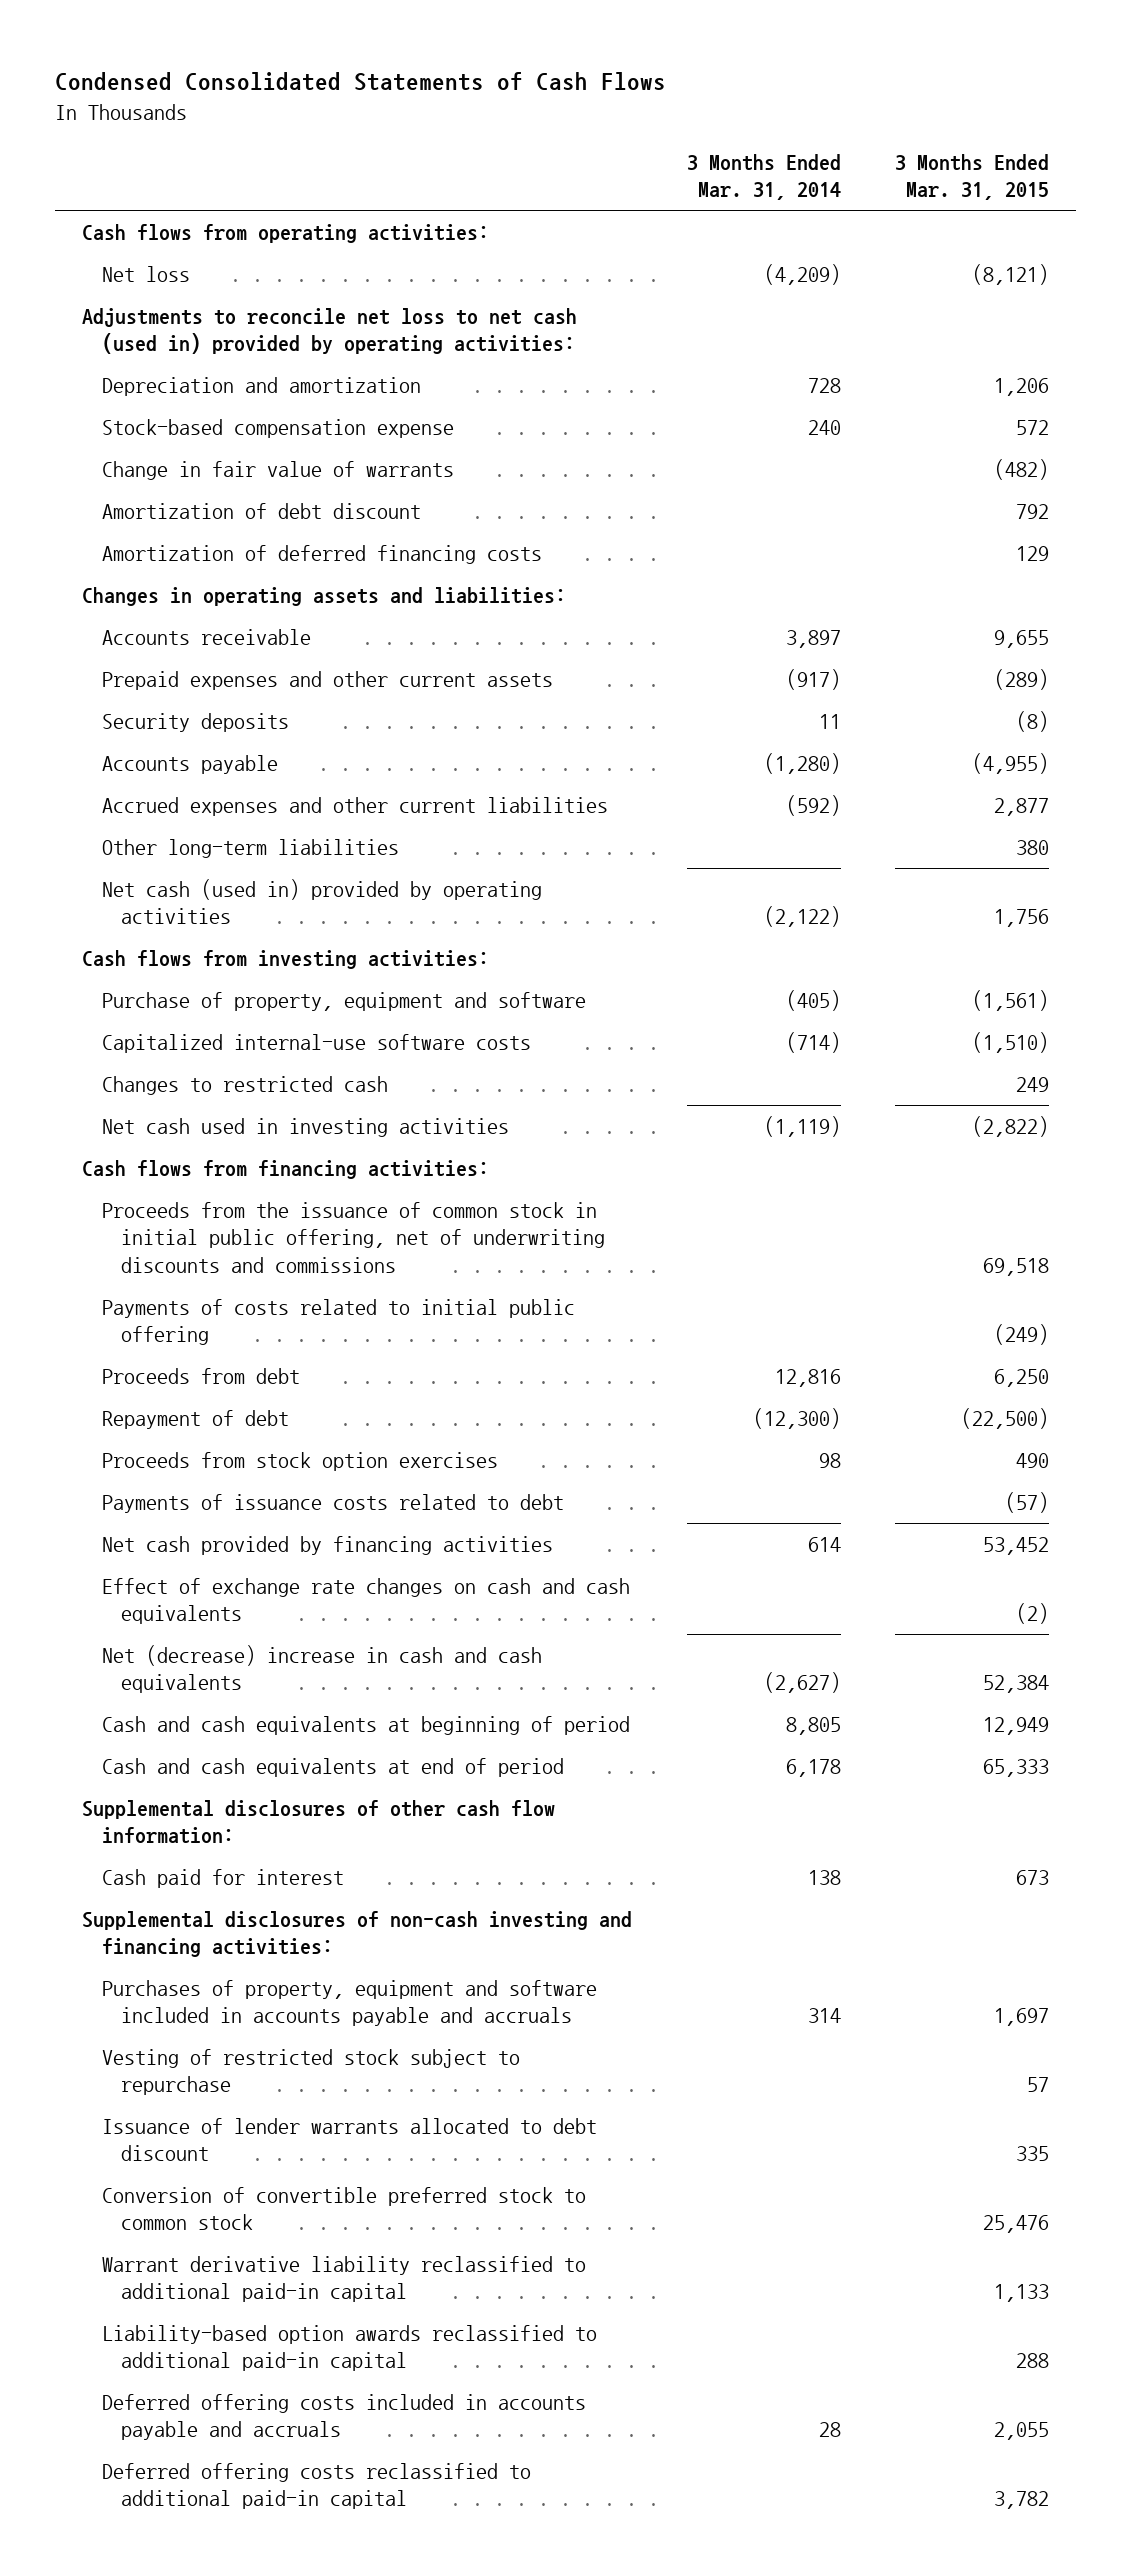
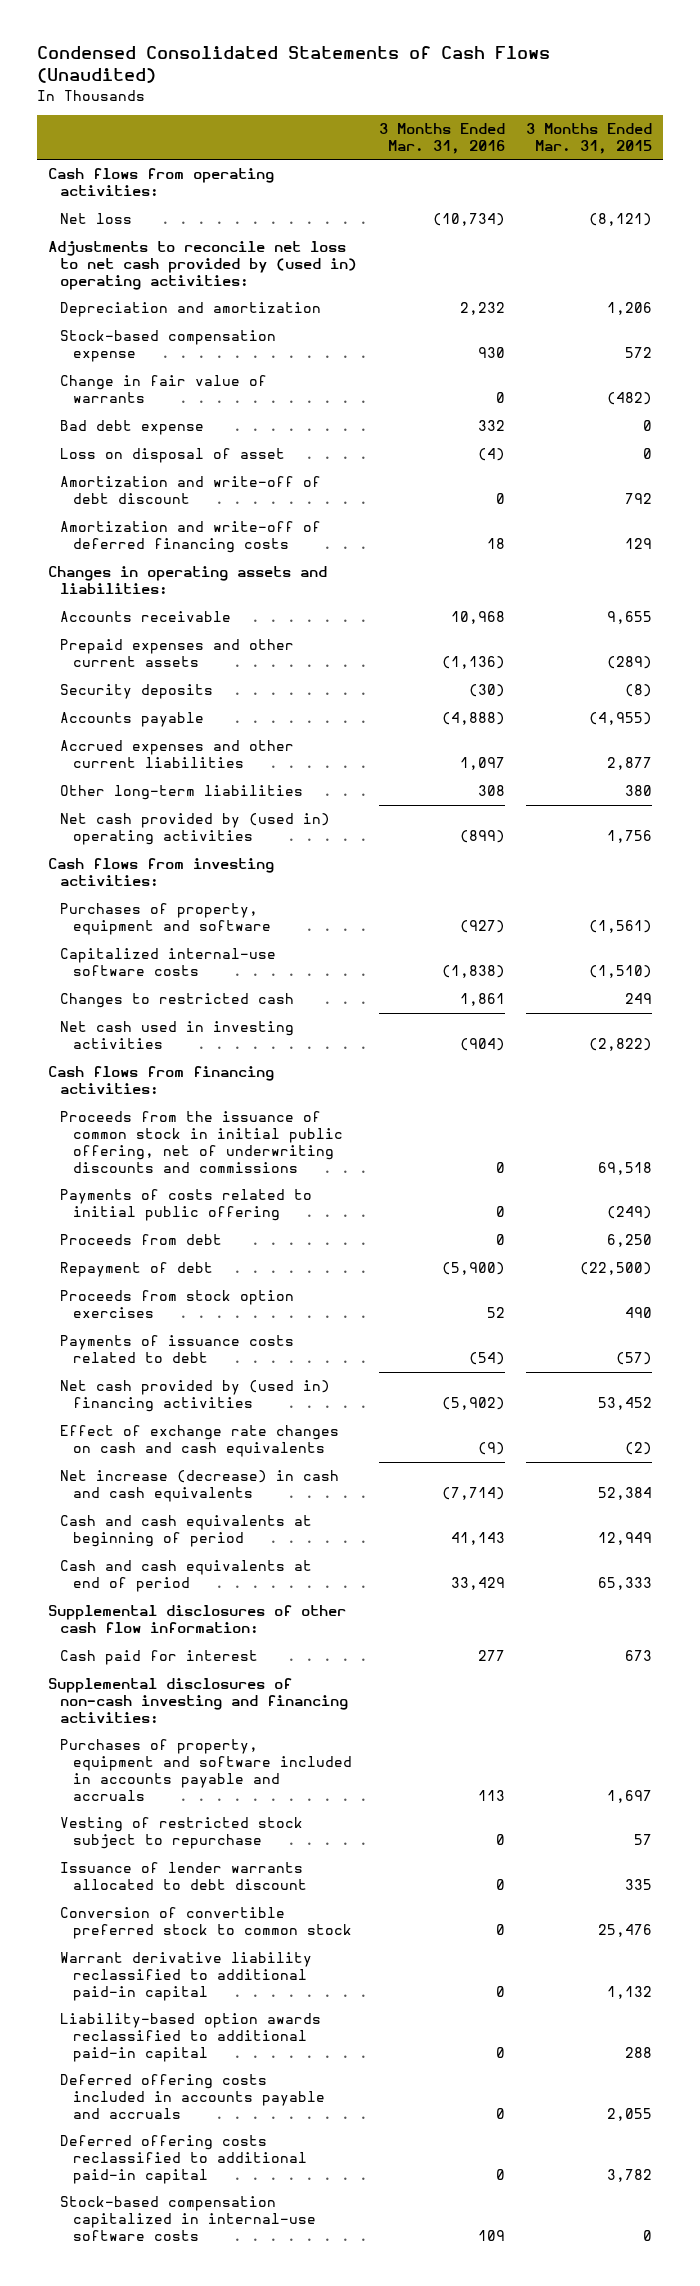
- Condensed Consolidated Statements of Cash Flows
+ Condensed Consolidated Statements of Cash Flows (Unaudited)
- | 3 Months Ended Mar. 31, 2014 | 3 Months Ended Mar. 31, 2015
+ | 3 Months Ended Mar. 31, 2016 | 3 Months Ended Mar. 31, 2015
- Adjustments to reconcile net loss to net cash (used in) provided by operating activities:
+ Adjustments to reconcile net loss to net cash provided by (used in) operating activities:
- Amortization of debt discount | | 792
- Amortization of deferred financing costs | | 129
+ Bad debt expense | 332 | 0
+ Loss on disposal of asset | (4) | 0
+ Amortization and write-off of debt discount | 0 | 792
+ Amortization and write-off of deferred financing costs | 18 | 129
- Net cash (used in) provided by operating activities | (2,122) | 1,756
+ Net cash provided by (used in) operating activities | (899) | 1,756
- Purchase of property, equipment and software | (405) | (1,561)
+ Purchases of property, equipment and software | (927) | (1,561)
- Net cash provided by financing activities | 614 | 53,452
+ Net cash provided by (used in) financing activities | (5,902) | 53,452
- Net (decrease) increase in cash and cash equivalents | (2,627) | 52,384
+ Net increase (decrease) in cash and cash equivalents | (7,714) | 52,384
- Warrant derivative liability reclassified to additional paid-in capital | | 1,133
+ Warrant derivative liability reclassified to additional paid-in capital | 0 | 1,132
+ Stock-based compensation capitalized in internal-use software costs | 109 | 0

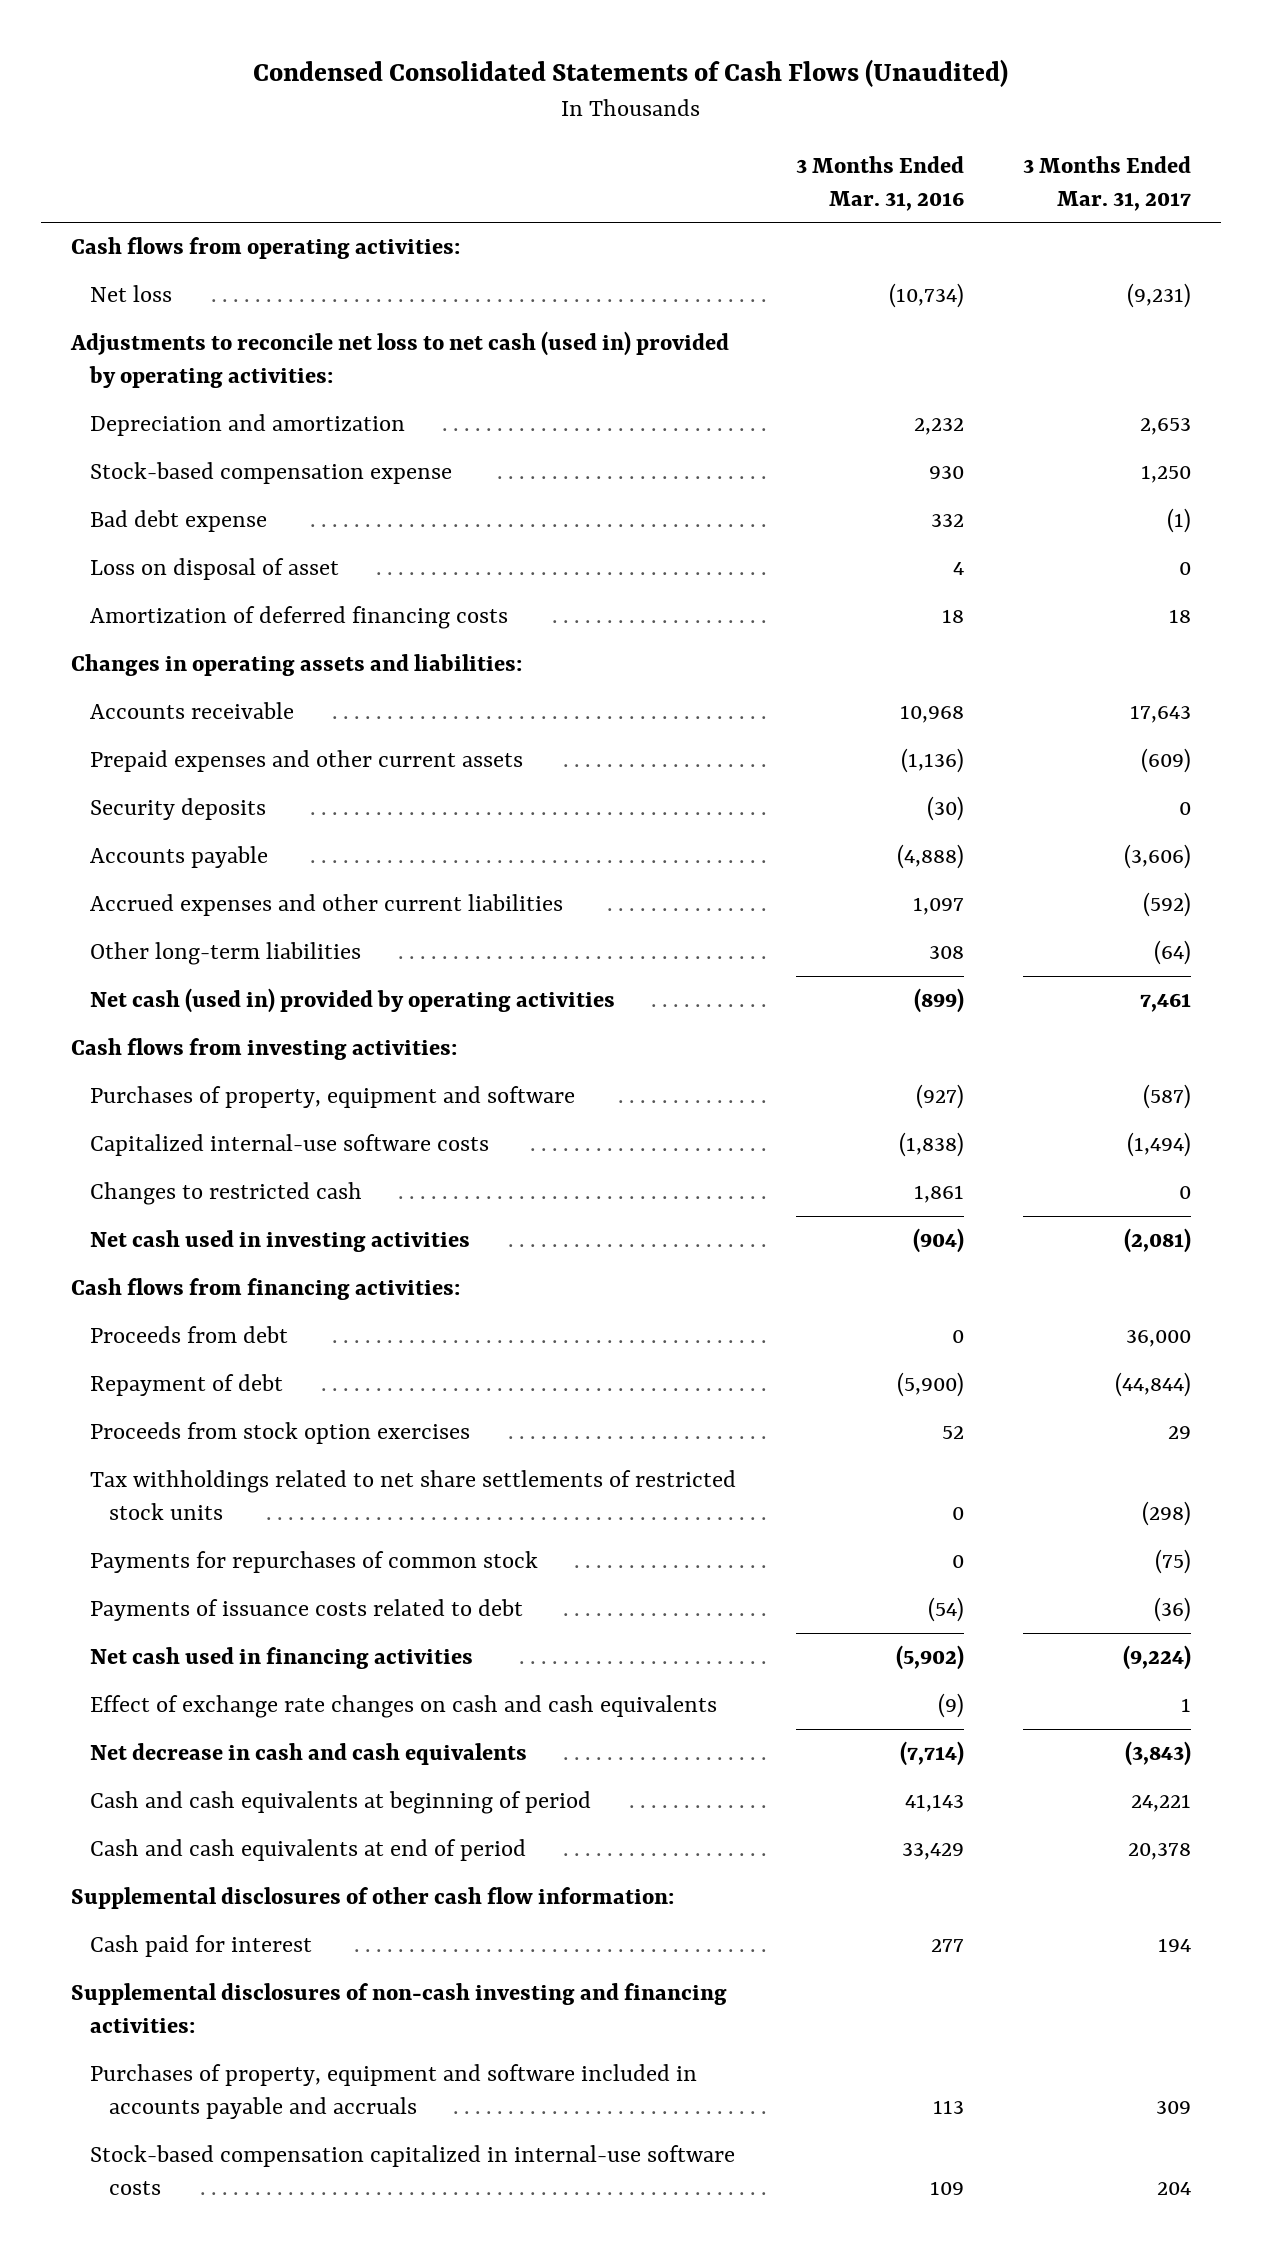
- | 3 Months Ended Mar. 31, 2016 | 3 Months Ended Mar. 31, 2015
+ | 3 Months Ended Mar. 31, 2016 | 3 Months Ended Mar. 31, 2017
- Adjustments to reconcile net loss to net cash provided by (used in) operating activities:
+ Adjustments to reconcile net loss to net cash (used in) provided by operating activities:
- Change in fair value of warrants | 0 | (482)
- Loss on disposal of asset | (4) | 0
- Amortization and write-off of debt discount | 0 | 792
- Amortization and write-off of deferred financing costs | 18 | 129
+ Loss on disposal of asset | 4 | 0
+ Amortization of deferred financing costs | 18 | 18
- Net cash provided by (used in) operating activities | (899) | 1,756
+ Net cash (used in) provided by operating activities | (899) | 7,461
- Proceeds from the issuance of common stock in initial public offering, net of underwriting discounts and commissions | 0 | 69,518
- Payments of costs related to initial public offering | 0 | (249)
+ Tax withholdings related to net share settlements of restricted stock units | 0 | (298)
+ Payments for repurchases of common stock | 0 | (75)
- Net cash provided by (used in) financing activities | (5,902) | 53,452
+ Net cash used in financing activities | (5,902) | (9,224)
- Net increase (decrease) in cash and cash equivalents | (7,714) | 52,384
+ Net decrease in cash and cash equivalents | (7,714) | (3,843)
- Vesting of restricted stock subject to repurchase | 0 | 57
- Issuance of lender warrants allocated to debt discount | 0 | 335
- Conversion of convertible preferred stock to common stock | 0 | 25,476
- Warrant derivative liability reclassified to additional paid-in capital | 0 | 1,132
- Liability-based option awards reclassified to additional paid-in capital | 0 | 288
- Deferred offering costs included in accounts payable and accruals | 0 | 2,055
- Deferred offering costs reclassified to additional paid-in capital | 0 | 3,782

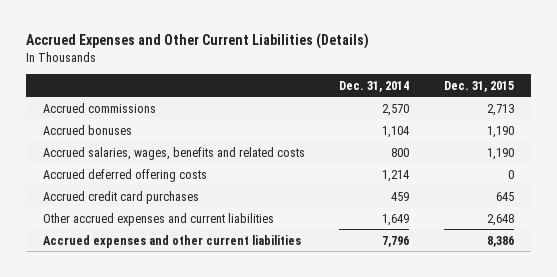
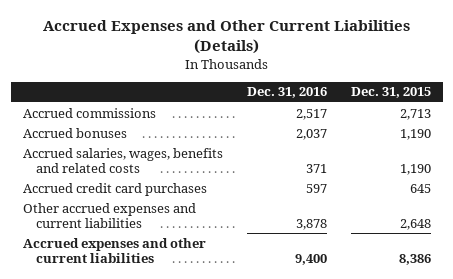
- | Dec. 31, 2014 | Dec. 31, 2015
+ | Dec. 31, 2016 | Dec. 31, 2015
- Accrued deferred offering costs | 1,214 | 0

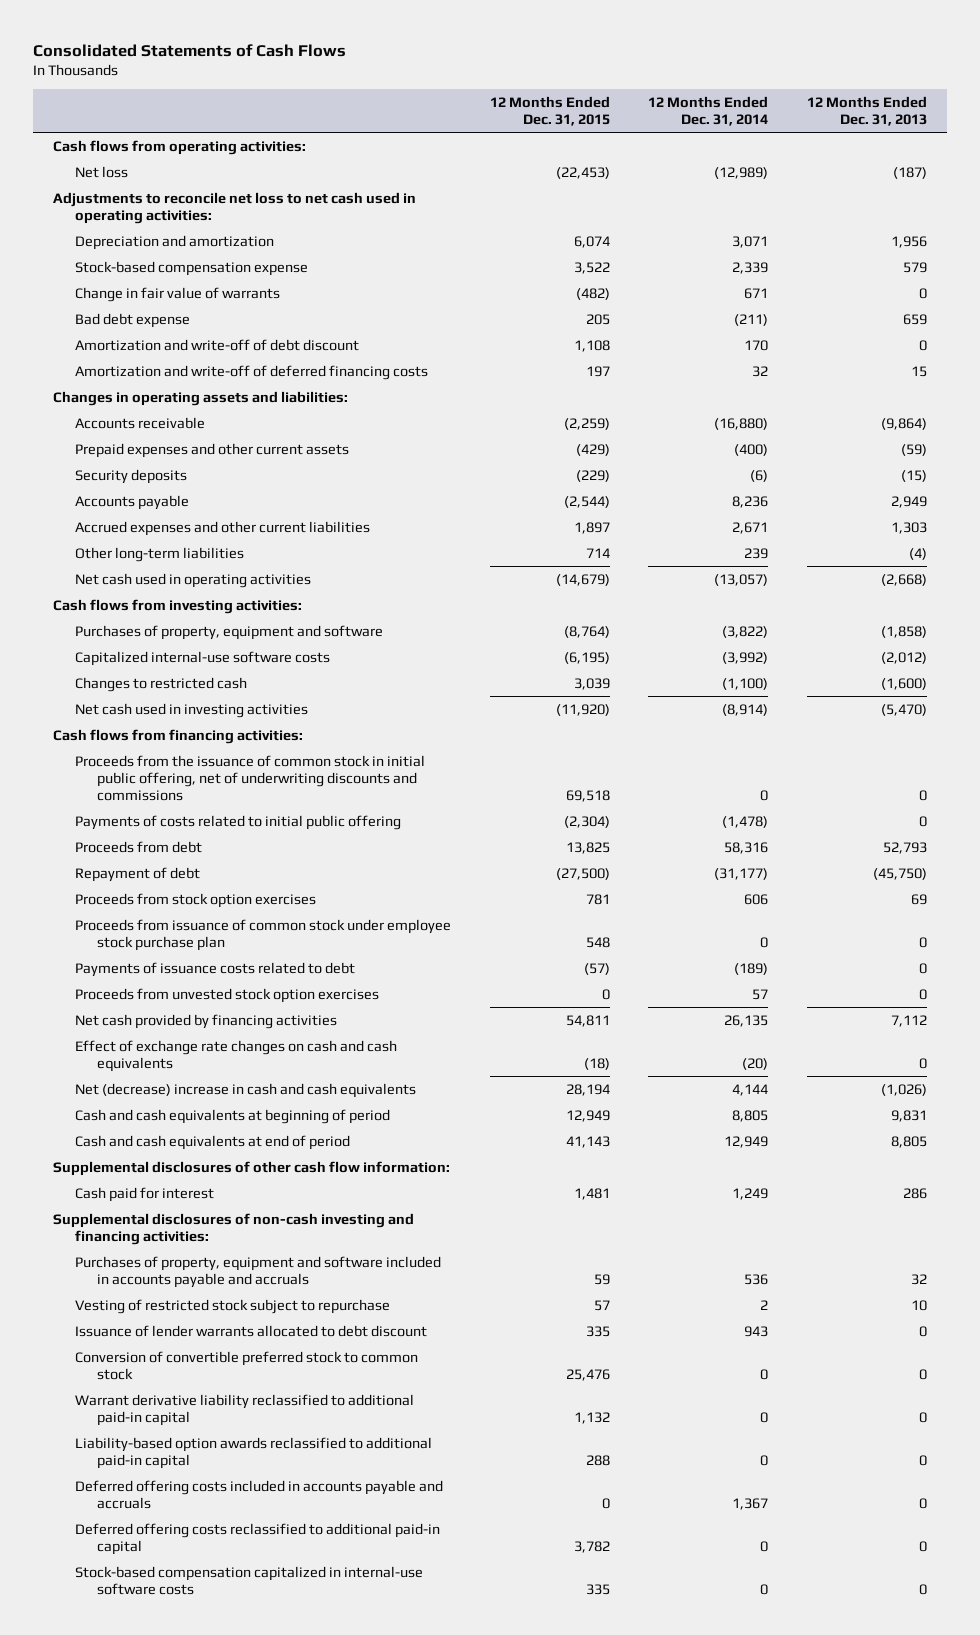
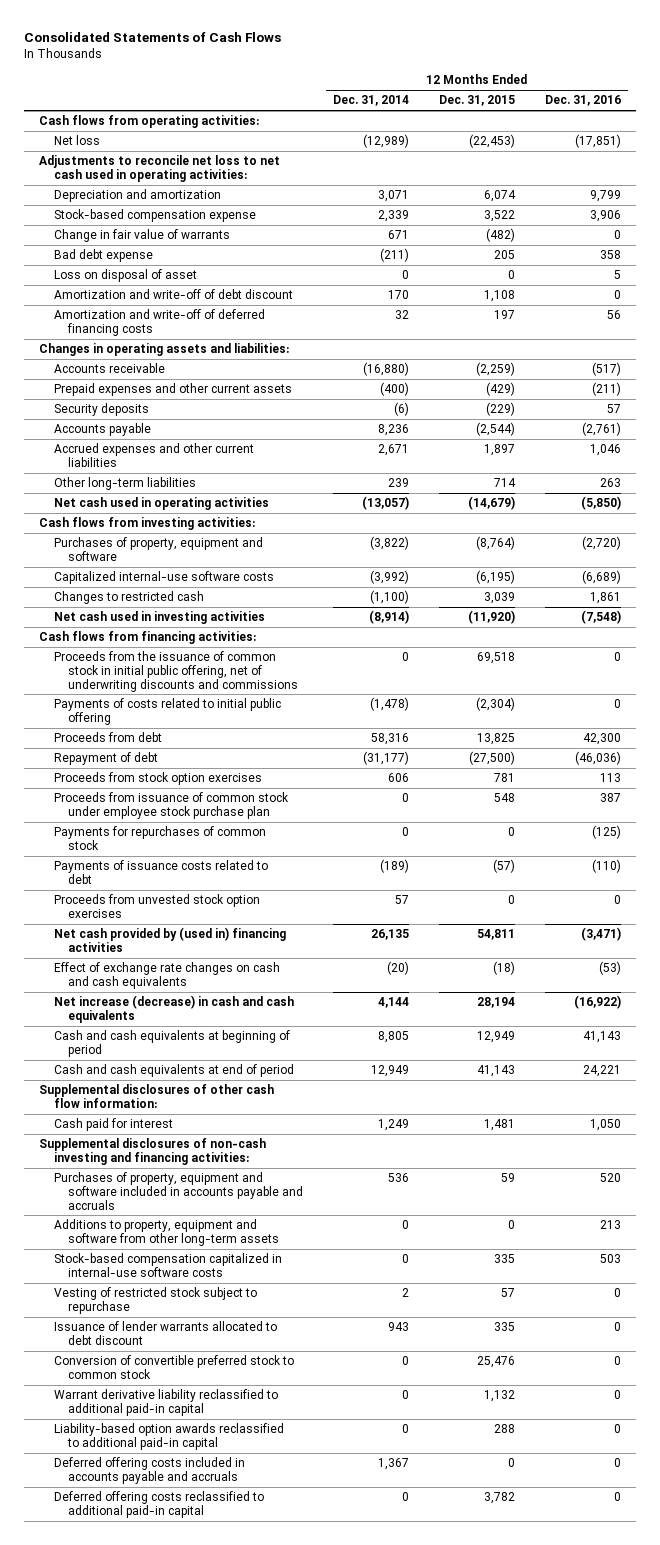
- | 12 Months Ended Dec. 31, 2015 | 12 Months Ended Dec. 31, 2014 | 12 Months Ended Dec. 31, 2013
+ | 12 Months Ended Dec. 31, 2014 | 12 Months Ended Dec. 31, 2015 | 12 Months Ended Dec. 31, 2016
+ Loss on disposal of asset | 0 | 0 | 5
+ Payments for repurchases of common stock | 0 | 0 | (125)
- Net cash provided by financing activities | 54,811 | 26,135 | 7,112
+ Net cash provided by (used in) financing activities | 26,135 | 54,811 | (3,471)
- Net (decrease) increase in cash and cash equivalents | 28,194 | 4,144 | (1,026)
+ Net increase (decrease) in cash and cash equivalents | 4,144 | 28,194 | (16,922)
+ Additions to property, equipment and software from other long-term assets | 0 | 0 | 213
moved up: Stock-based compensation capitalized in internal-use software costs | 0 | 335 | 503

